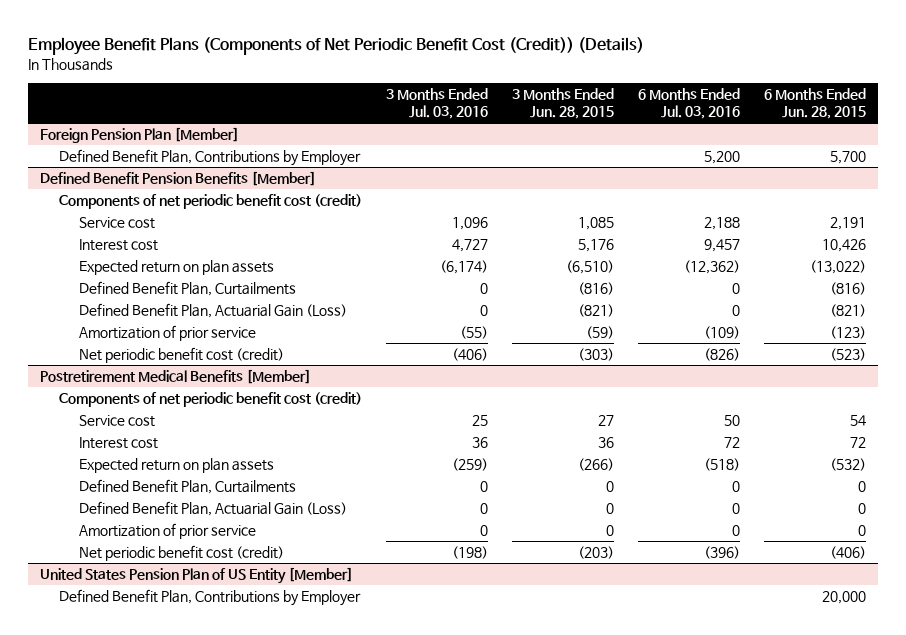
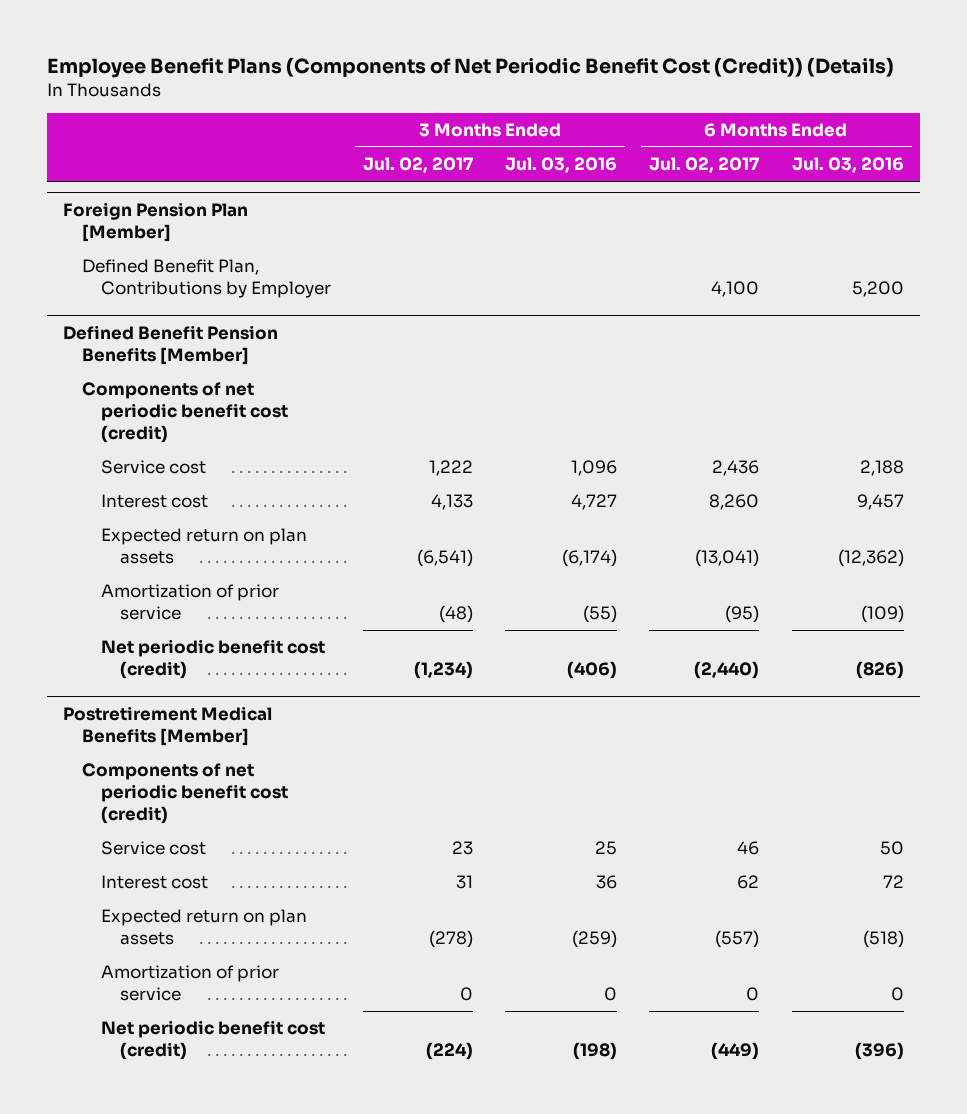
- | 3 Months Ended Jul. 03, 2016 | 3 Months Ended Jun. 28, 2015 | 6 Months Ended Jul. 03, 2016 | 6 Months Ended Jun. 28, 2015
+ | 3 Months Ended Jul. 02, 2017 | 3 Months Ended Jul. 03, 2016 | 6 Months Ended Jul. 02, 2017 | 6 Months Ended Jul. 03, 2016
@ Defined Benefit Pension Benefits [Member]
- Defined Benefit Plan, Curtailments | 0 | (816) | 0 | (816)
- Defined Benefit Plan, Actuarial Gain (Loss) | 0 | (821) | 0 | (821)
@ Postretirement Medical Benefits [Member]
- Defined Benefit Plan, Curtailments | 0 | 0 | 0 | 0
- Defined Benefit Plan, Actuarial Gain (Loss) | 0 | 0 | 0 | 0
- United States Pension Plan of US Entity [Member]
- Defined Benefit Plan, Contributions by Employer | | | | 20,000

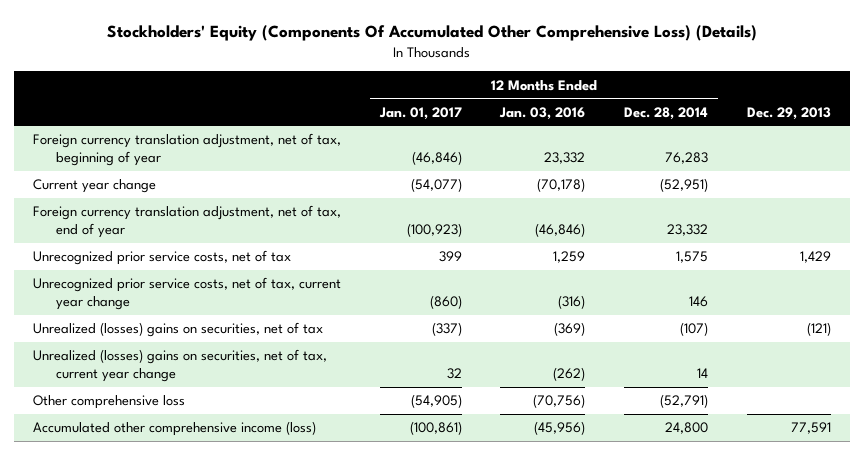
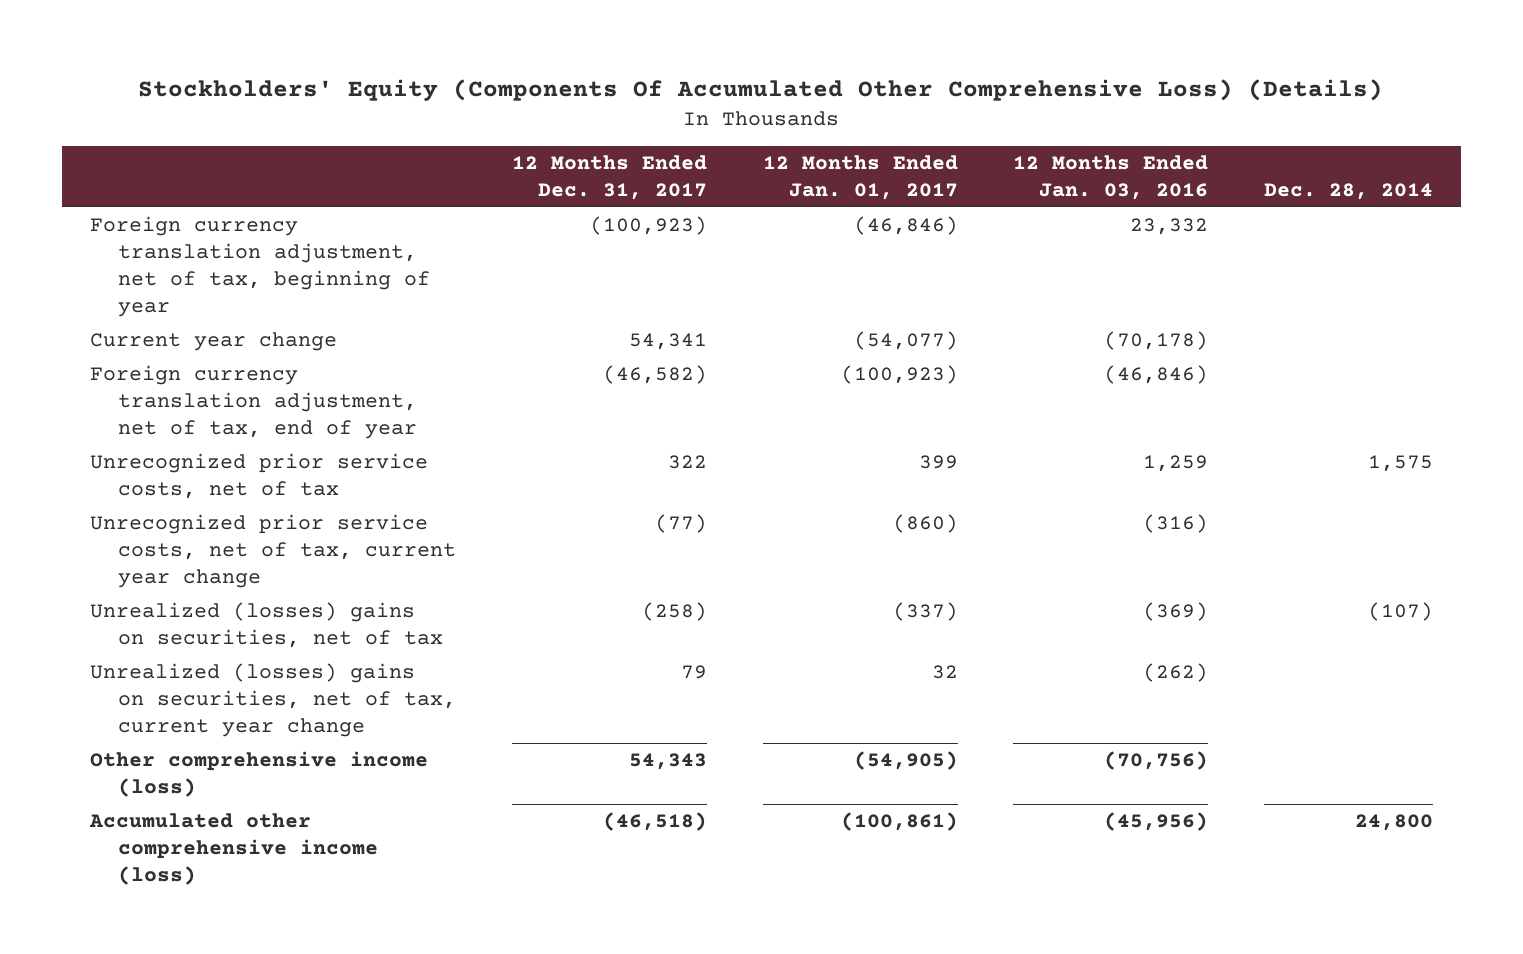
- | 12 Months Ended Jan. 01, 2017 | 12 Months Ended Jan. 03, 2016 | 12 Months Ended Dec. 28, 2014 | Dec. 29, 2013
+ | 12 Months Ended Dec. 31, 2017 | 12 Months Ended Jan. 01, 2017 | 12 Months Ended Jan. 03, 2016 | Dec. 28, 2014
- Other comprehensive loss | (54,905) | (70,756) | (52,791) |
+ Other comprehensive income (loss) | 54,343 | (54,905) | (70,756) |

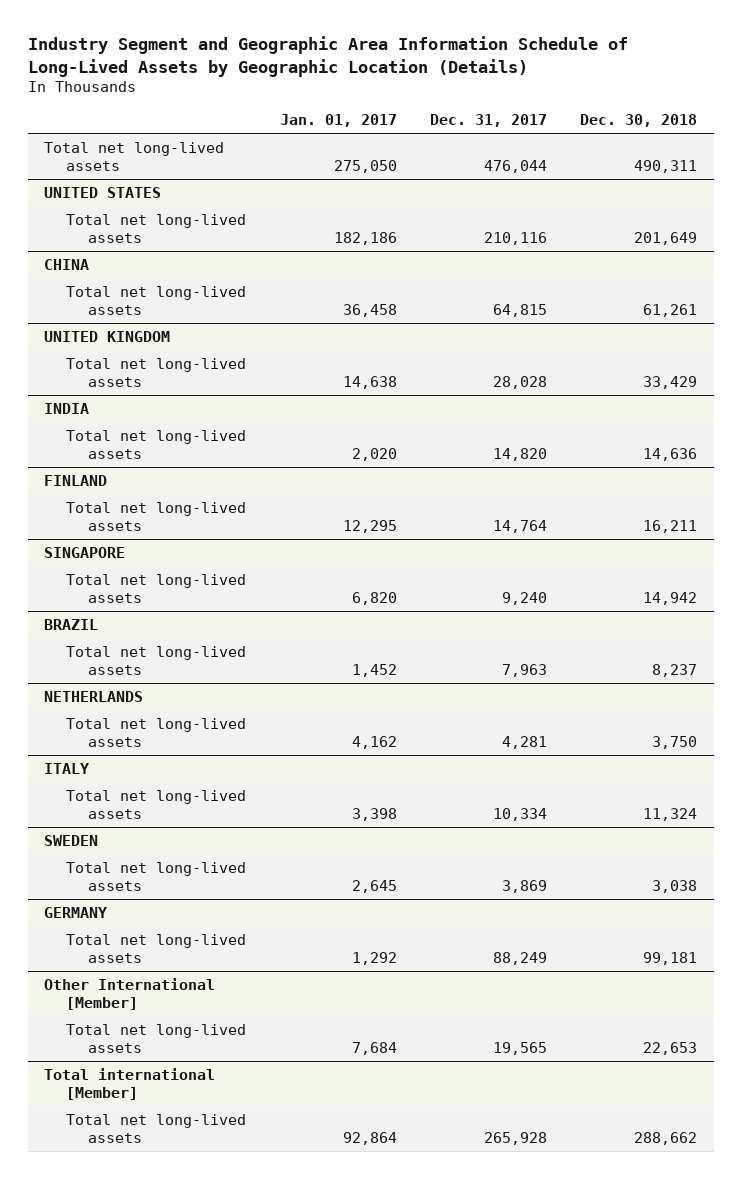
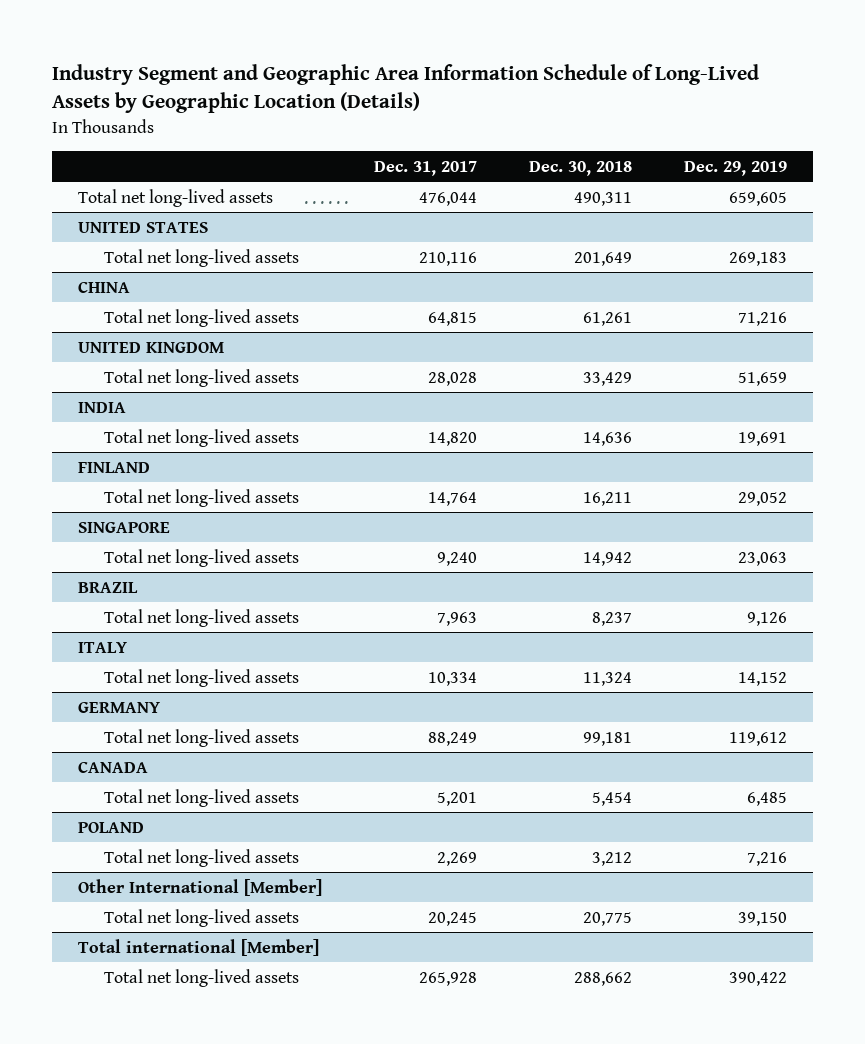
- | Jan. 01, 2017 | Dec. 31, 2017 | Dec. 30, 2018
+ | Dec. 31, 2017 | Dec. 30, 2018 | Dec. 29, 2019
- NETHERLANDS
- Total net long-lived assets | 4,162 | 4,281 | 3,750
- SWEDEN
- Total net long-lived assets | 2,645 | 3,869 | 3,038
+ CANADA
+ Total net long-lived assets | 5,201 | 5,454 | 6,485
+ POLAND
+ Total net long-lived assets | 2,269 | 3,212 | 7,216
@ Other International [Member]
- Total net long-lived assets | 7,684 | 19,565 | 22,653
+ Total net long-lived assets | 20,245 | 20,775 | 39,150

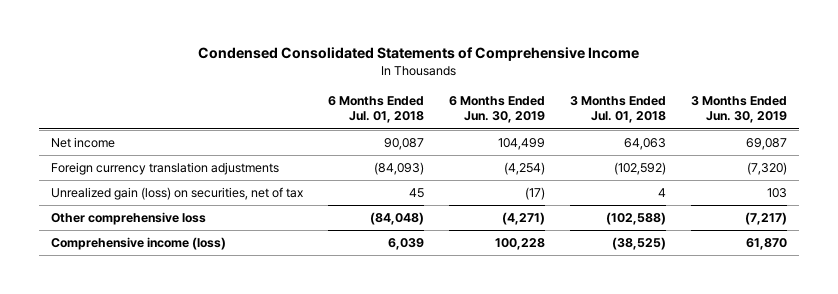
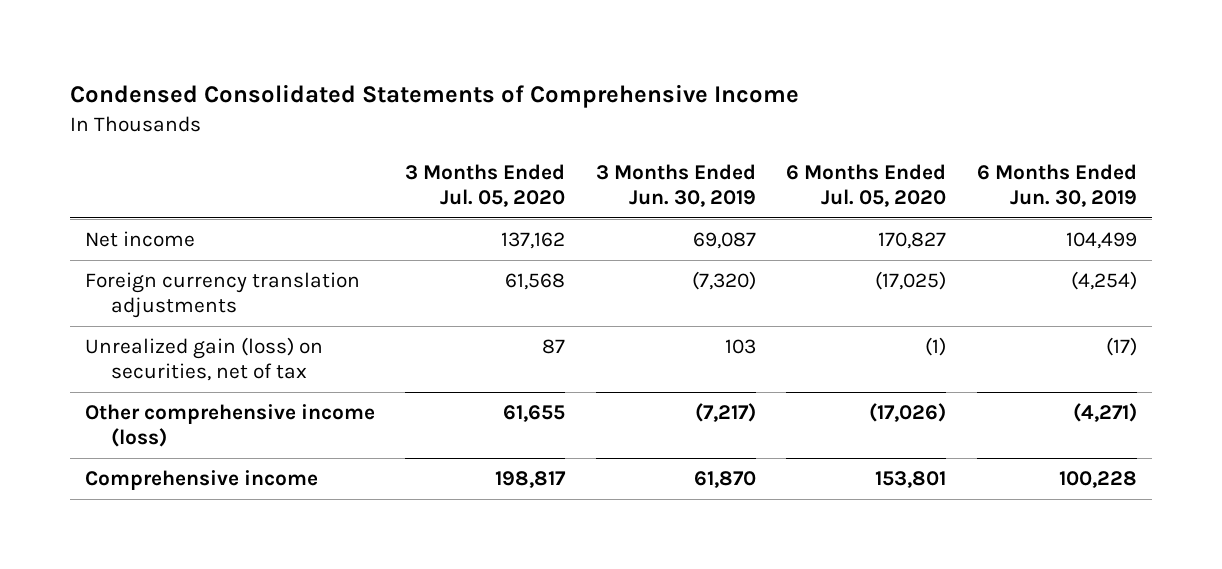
- | 6 Months Ended Jul. 01, 2018 | 6 Months Ended Jun. 30, 2019 | 3 Months Ended Jul. 01, 2018 | 3 Months Ended Jun. 30, 2019
+ | 3 Months Ended Jul. 05, 2020 | 3 Months Ended Jun. 30, 2019 | 6 Months Ended Jul. 05, 2020 | 6 Months Ended Jun. 30, 2019
- Other comprehensive loss | (84,048) | (4,271) | (102,588) | (7,217)
- Comprehensive income (loss) | 6,039 | 100,228 | (38,525) | 61,870
+ Other comprehensive income (loss) | 61,655 | (7,217) | (17,026) | (4,271)
+ Comprehensive income | 198,817 | 61,870 | 153,801 | 100,228

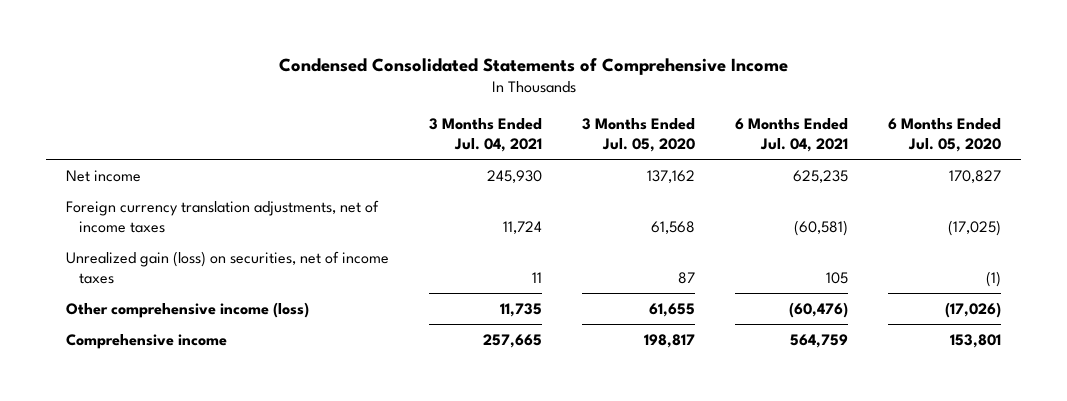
- | 3 Months Ended Jul. 05, 2020 | 3 Months Ended Jun. 30, 2019 | 6 Months Ended Jul. 05, 2020 | 6 Months Ended Jun. 30, 2019
+ | 3 Months Ended Jul. 04, 2021 | 3 Months Ended Jul. 05, 2020 | 6 Months Ended Jul. 04, 2021 | 6 Months Ended Jul. 05, 2020
- Foreign currency translation adjustments | 61,568 | (7,320) | (17,025) | (4,254)
- Unrealized gain (loss) on securities, net of tax | 87 | 103 | (1) | (17)
+ Foreign currency translation adjustments, net of income taxes | 11,724 | 61,568 | (60,581) | (17,025)
+ Unrealized gain (loss) on securities, net of income taxes | 11 | 87 | 105 | (1)

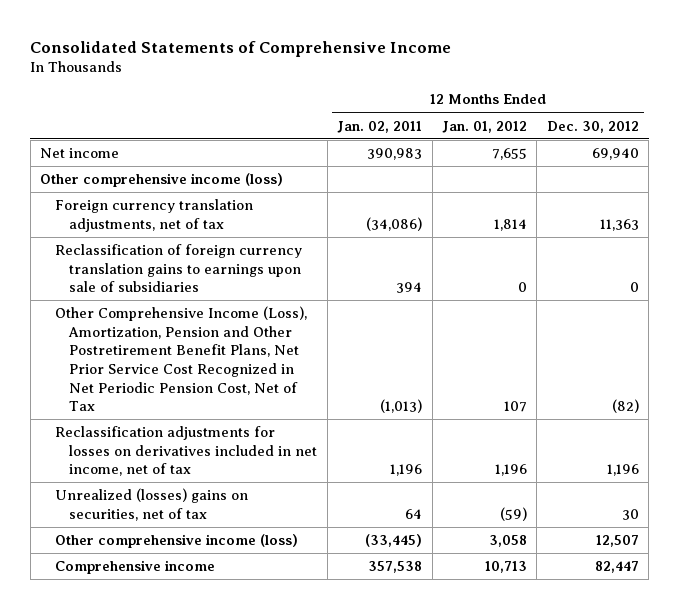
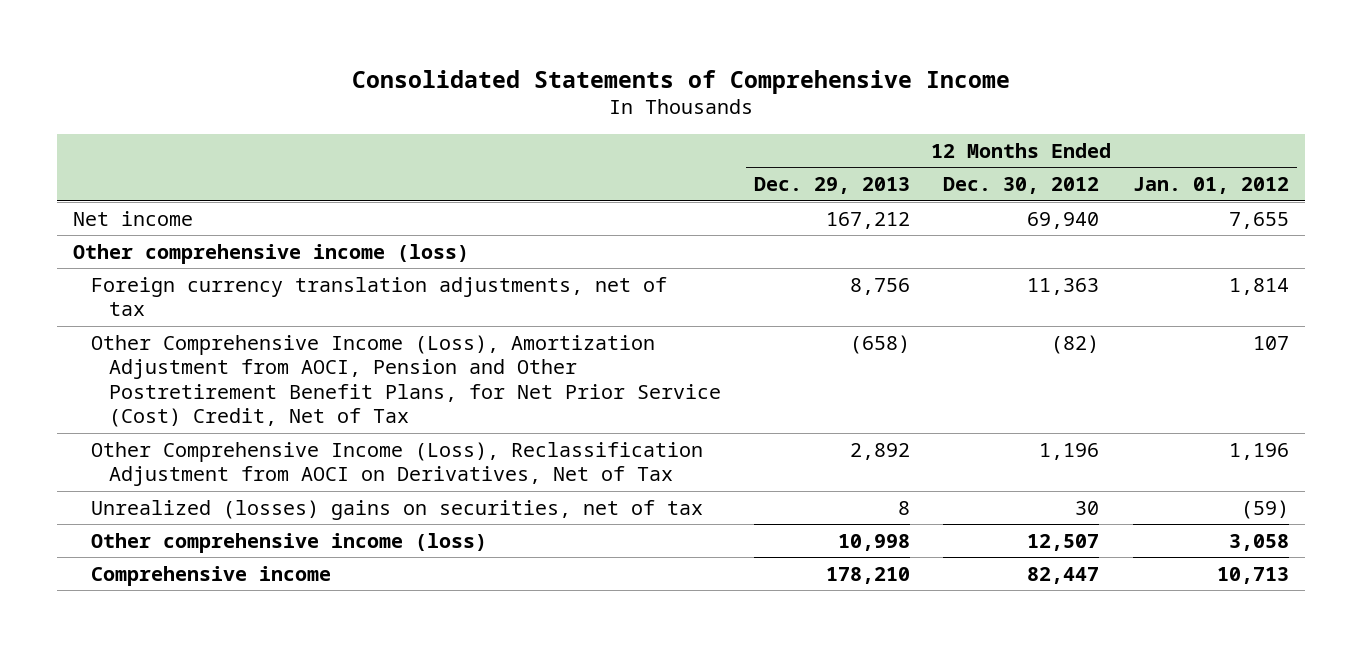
- | 12 Months Ended Jan. 02, 2011 | 12 Months Ended Jan. 01, 2012 | 12 Months Ended Dec. 30, 2012
+ | 12 Months Ended Dec. 29, 2013 | 12 Months Ended Dec. 30, 2012 | 12 Months Ended Jan. 01, 2012
- Reclassification of foreign currency translation gains to earnings upon sale of subsidiaries | 394 | 0 | 0
- Other Comprehensive Income (Loss), Amortization, Pension and Other Postretirement Benefit Plans, Net Prior Service Cost Recognized in Net Periodic Pension Cost, Net of Tax | (1,013) | 107 | (82)
- Reclassification adjustments for losses on derivatives included in net income, net of tax | 1,196 | 1,196 | 1,196
+ Other Comprehensive Income (Loss), Amortization Adjustment from AOCI, Pension and Other Postretirement Benefit Plans, for Net Prior Service (Cost) Credit, Net of Tax | (658) | (82) | 107
+ Other Comprehensive Income (Loss), Reclassification Adjustment from AOCI on Derivatives, Net of Tax | 2,892 | 1,196 | 1,196

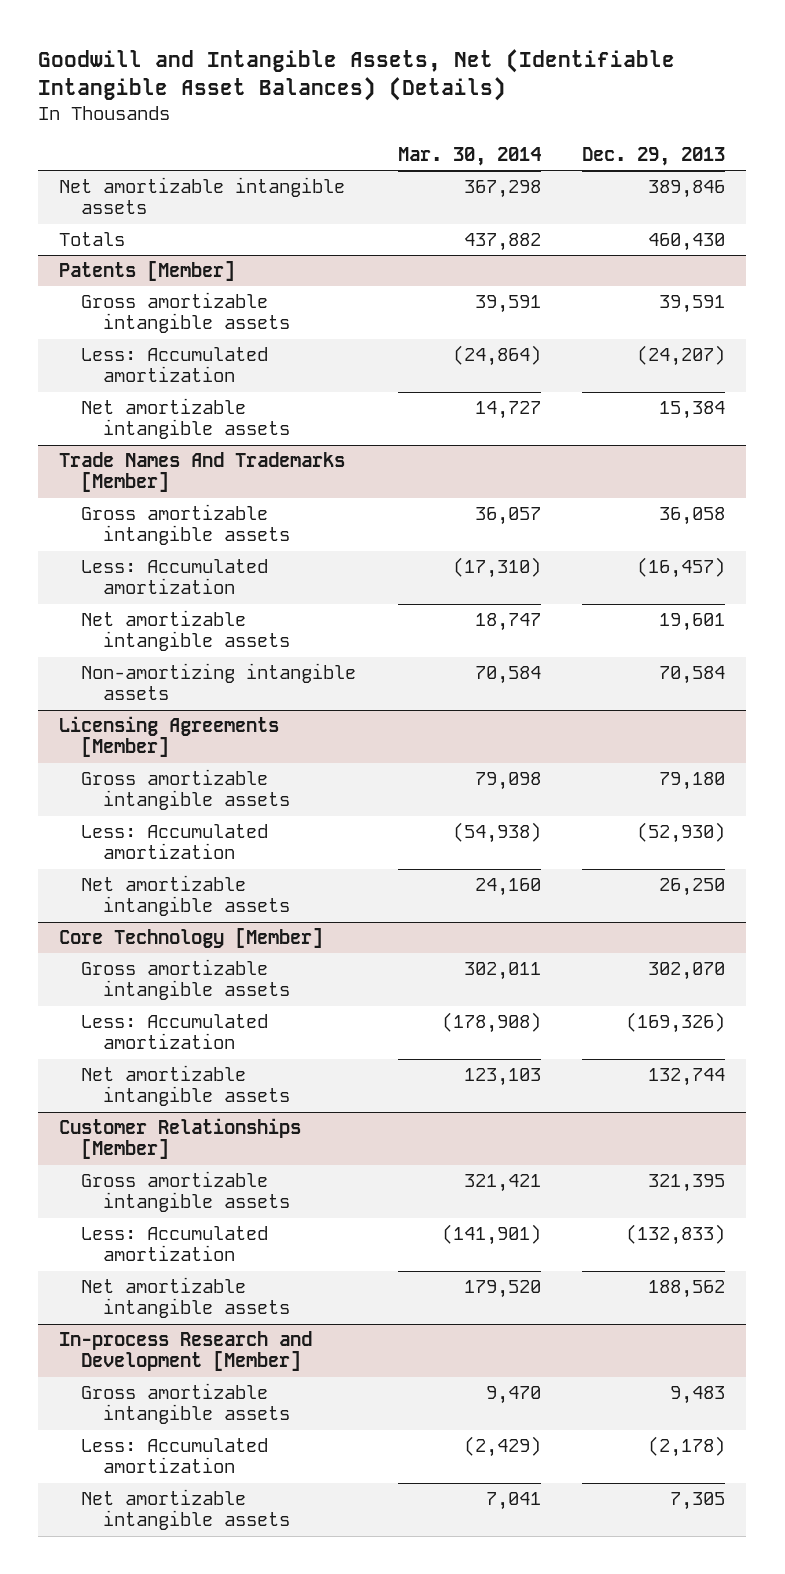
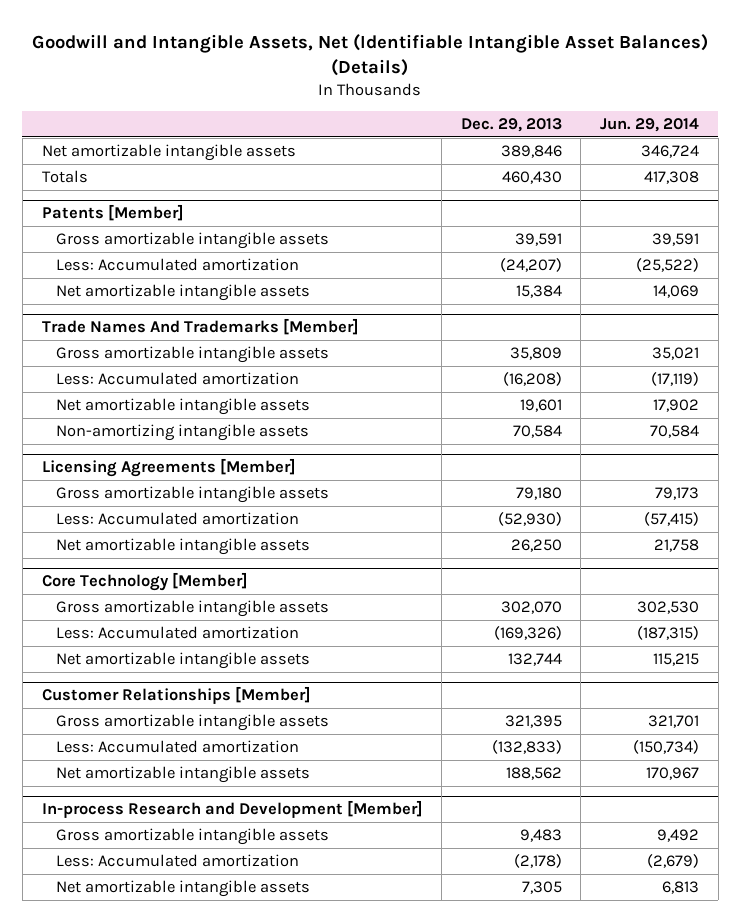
- | Mar. 30, 2014 | Dec. 29, 2013
+ | Dec. 29, 2013 | Jun. 29, 2014
@ Trade Names And Trademarks [Member]
- Gross amortizable intangible assets | 36,057 | 36,058
- Less: Accumulated amortization | (17,310) | (16,457)
+ Gross amortizable intangible assets | 35,809 | 35,021
+ Less: Accumulated amortization | (16,208) | (17,119)

